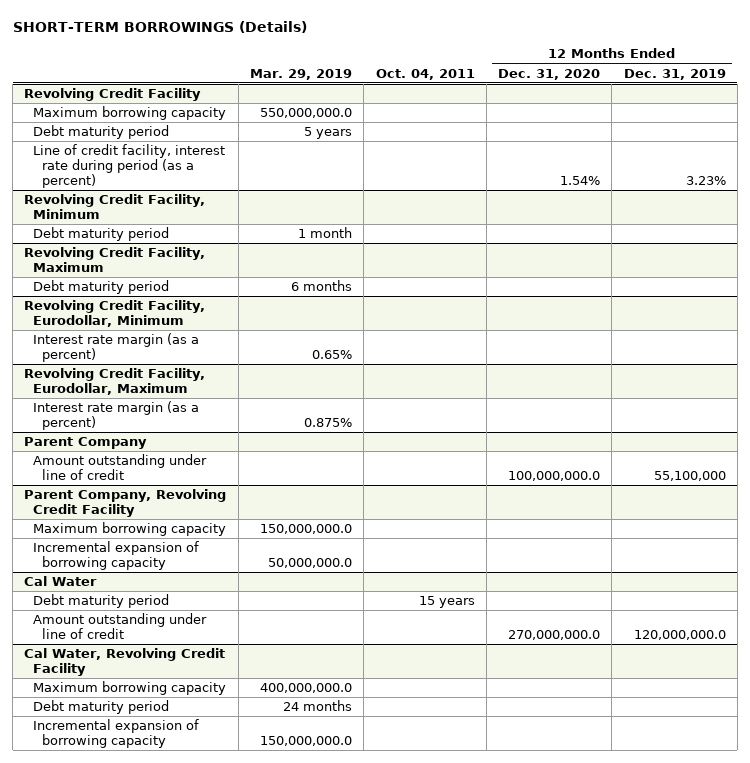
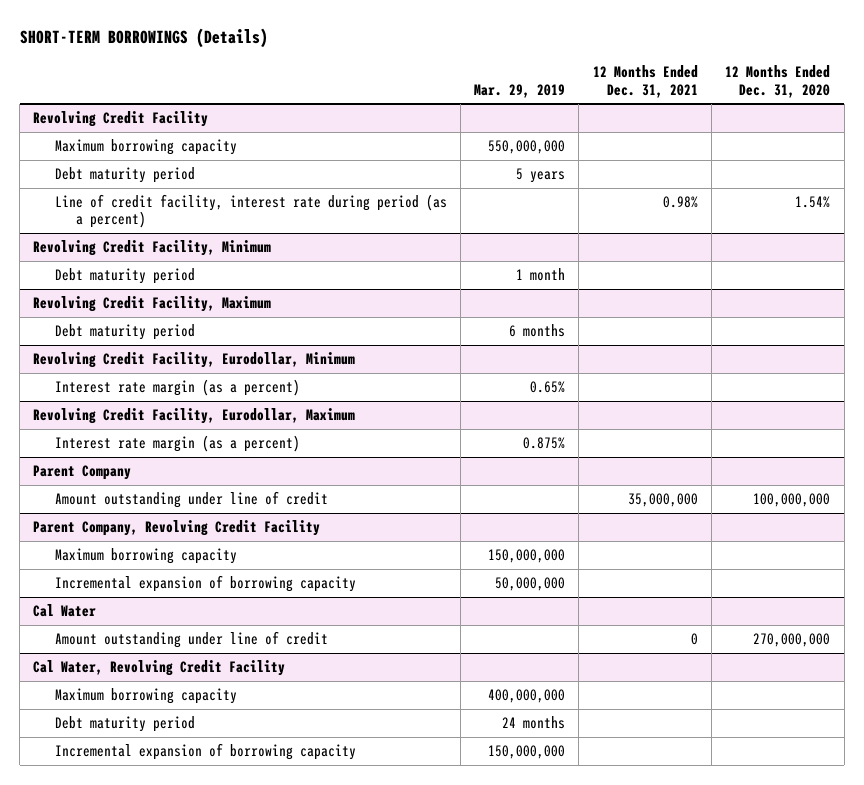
- | Mar. 29, 2019 | Oct. 04, 2011 | 12 Months Ended Dec. 31, 2020 | 12 Months Ended Dec. 31, 2019
+ | Mar. 29, 2019 | 12 Months Ended Dec. 31, 2021 | 12 Months Ended Dec. 31, 2020
@ Revolving Credit Facility
- Maximum borrowing capacity | 550,000,000.0 | | |
+ Maximum borrowing capacity | 550,000,000 | |
@ Parent Company
- Amount outstanding under line of credit | | | 100,000,000.0 | 55,100,000
+ Amount outstanding under line of credit | | 35,000,000 | 100,000,000
@ Parent Company, Revolving Credit Facility
- Maximum borrowing capacity | 150,000,000.0 | | |
- Incremental expansion of borrowing capacity | 50,000,000.0 | | |
+ Maximum borrowing capacity | 150,000,000 | |
+ Incremental expansion of borrowing capacity | 50,000,000 | |
@ Cal Water
- Debt maturity period | | 15 years | |
- Amount outstanding under line of credit | | | 270,000,000.0 | 120,000,000.0
+ Amount outstanding under line of credit | | 0 | 270,000,000
@ Cal Water, Revolving Credit Facility
- Maximum borrowing capacity | 400,000,000.0 | | |
+ Maximum borrowing capacity | 400,000,000 | |
- Incremental expansion of borrowing capacity | 150,000,000.0 | | |
+ Incremental expansion of borrowing capacity | 150,000,000 | |

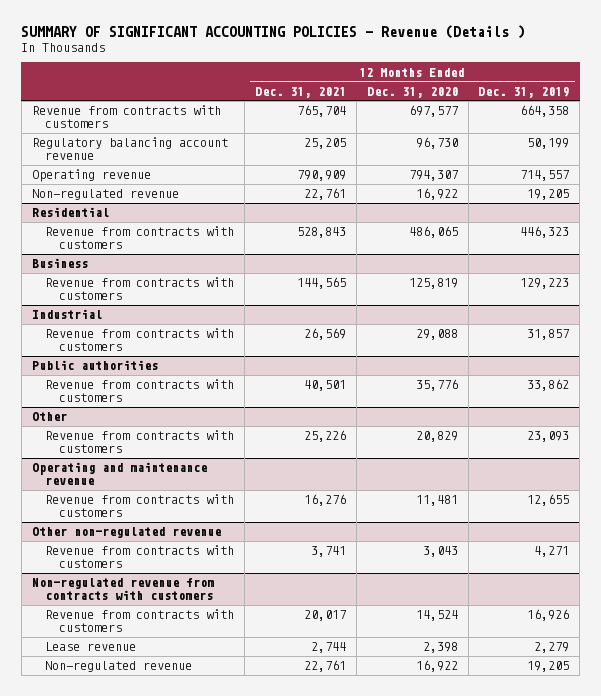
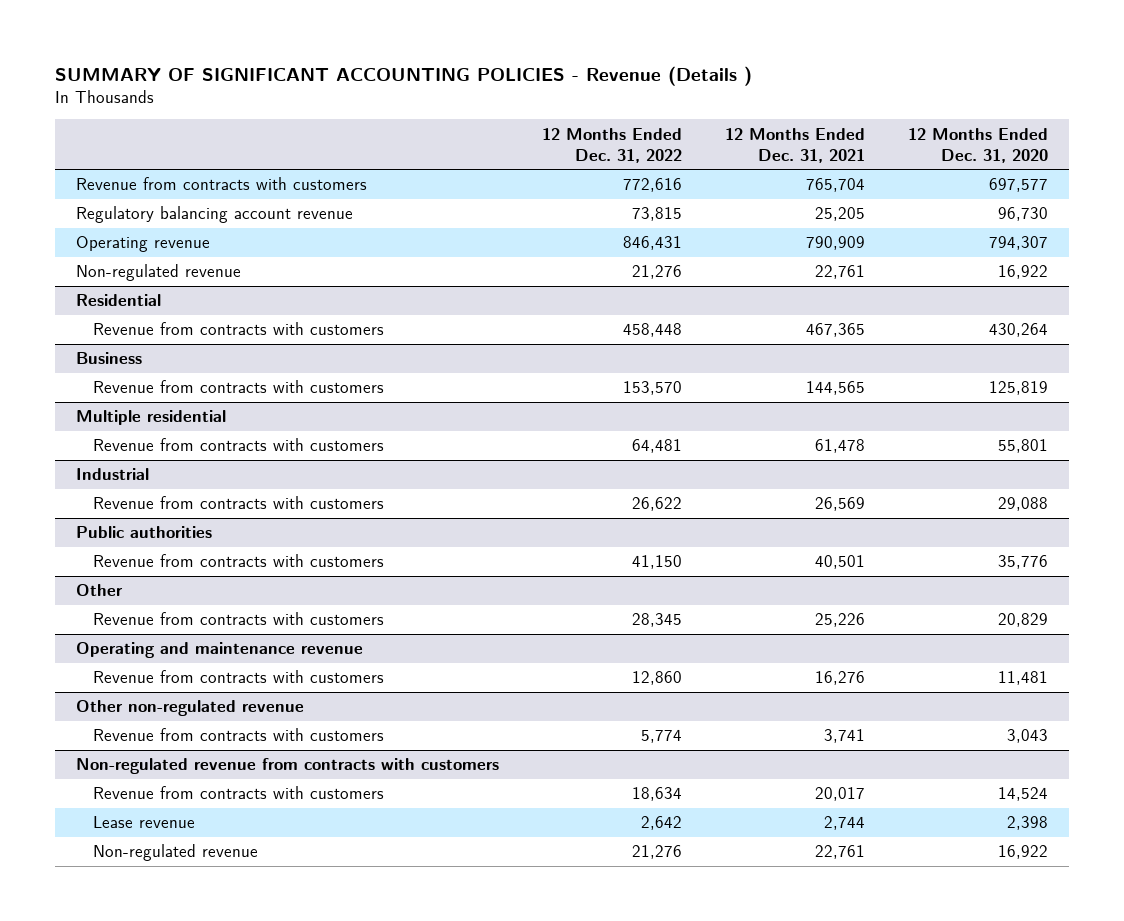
- | 12 Months Ended Dec. 31, 2021 | 12 Months Ended Dec. 31, 2020 | 12 Months Ended Dec. 31, 2019
+ | 12 Months Ended Dec. 31, 2022 | 12 Months Ended Dec. 31, 2021 | 12 Months Ended Dec. 31, 2020
@ Residential
- Revenue from contracts with customers | 528,843 | 486,065 | 446,323
+ Revenue from contracts with customers | 458,448 | 467,365 | 430,264
+ Multiple residential
+ Revenue from contracts with customers | 64,481 | 61,478 | 55,801

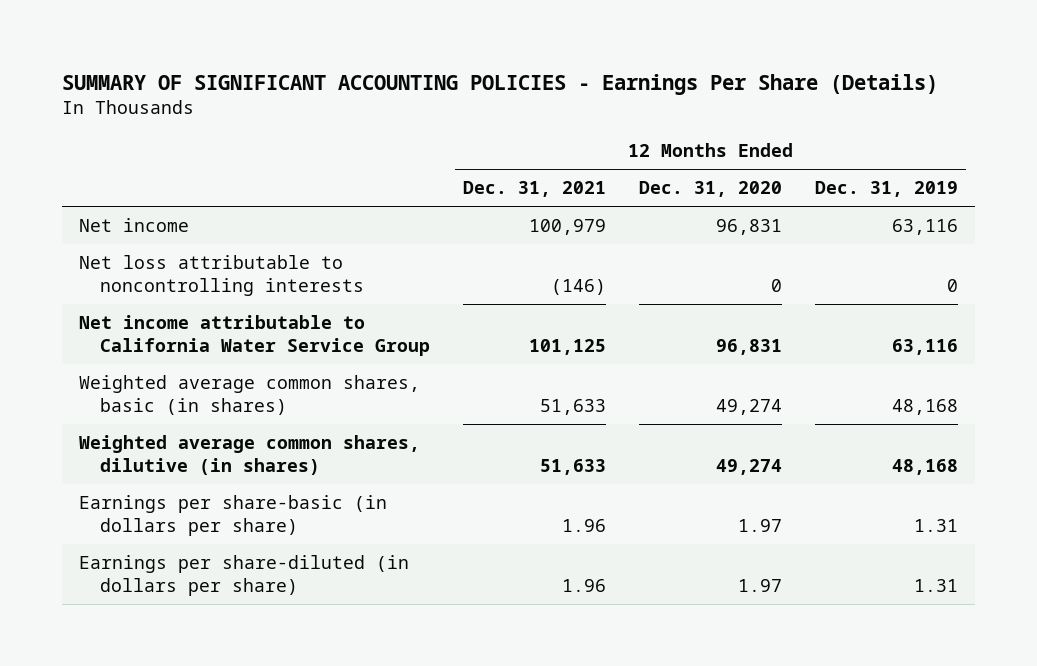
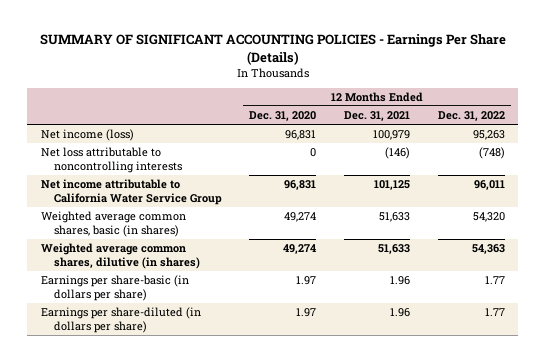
- | 12 Months Ended Dec. 31, 2021 | 12 Months Ended Dec. 31, 2020 | 12 Months Ended Dec. 31, 2019
+ | 12 Months Ended Dec. 31, 2020 | 12 Months Ended Dec. 31, 2021 | 12 Months Ended Dec. 31, 2022
- Net income | 100,979 | 96,831 | 63,116
+ Net income (loss) | 96,831 | 100,979 | 95,263

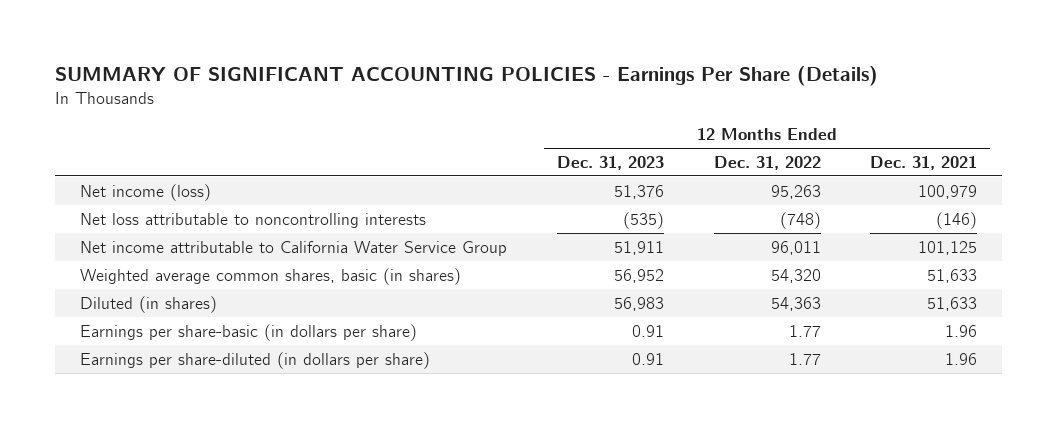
- | 12 Months Ended Dec. 31, 2020 | 12 Months Ended Dec. 31, 2021 | 12 Months Ended Dec. 31, 2022
+ | 12 Months Ended Dec. 31, 2023 | 12 Months Ended Dec. 31, 2022 | 12 Months Ended Dec. 31, 2021
- Weighted average common shares, dilutive (in shares) | 49,274 | 51,633 | 54,363
+ Diluted (in shares) | 56,983 | 54,363 | 51,633

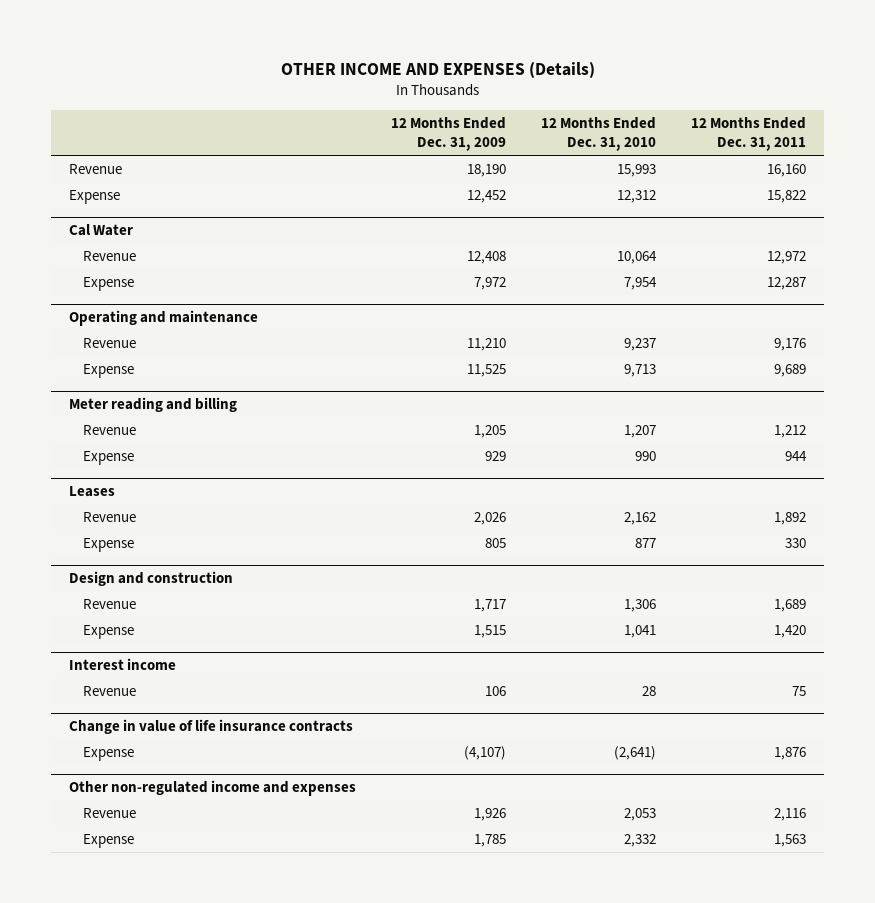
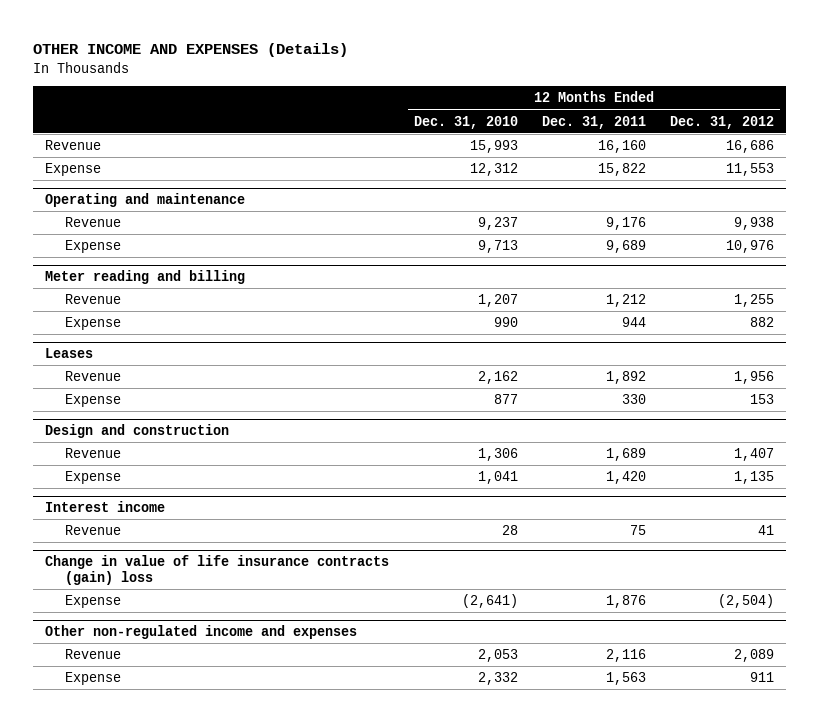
- | 12 Months Ended Dec. 31, 2009 | 12 Months Ended Dec. 31, 2010 | 12 Months Ended Dec. 31, 2011
+ | 12 Months Ended Dec. 31, 2010 | 12 Months Ended Dec. 31, 2011 | 12 Months Ended Dec. 31, 2012
- Cal Water
- Revenue | 12,408 | 10,064 | 12,972
- Expense | 7,972 | 7,954 | 12,287
- Change in value of life insurance contracts
+ Change in value of life insurance contracts (gain) loss

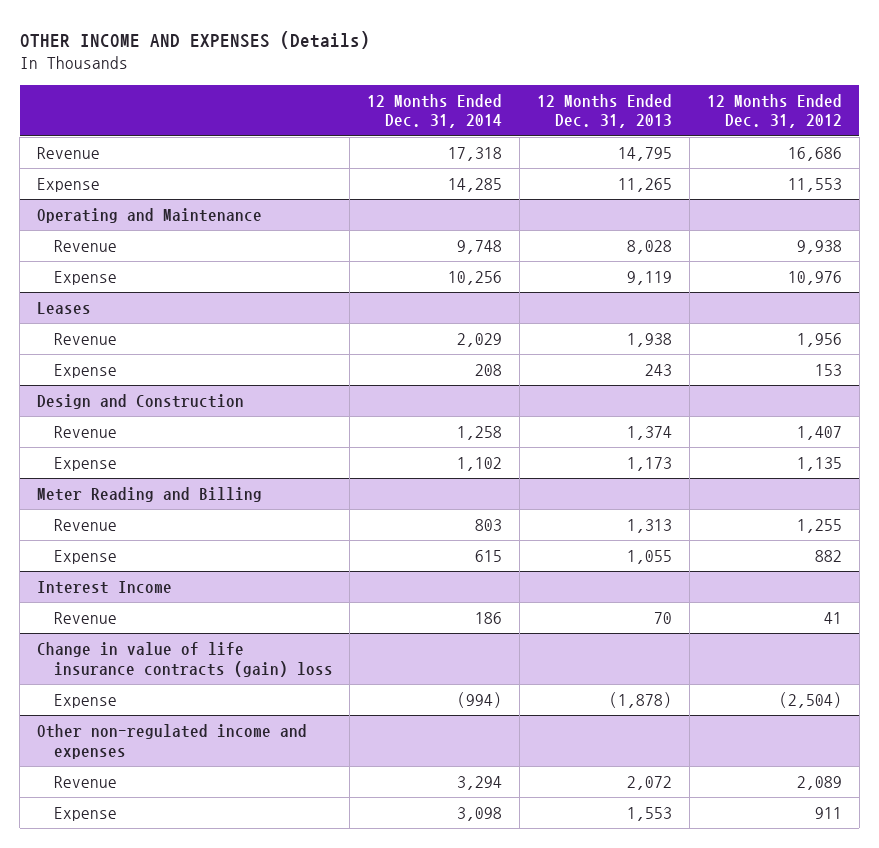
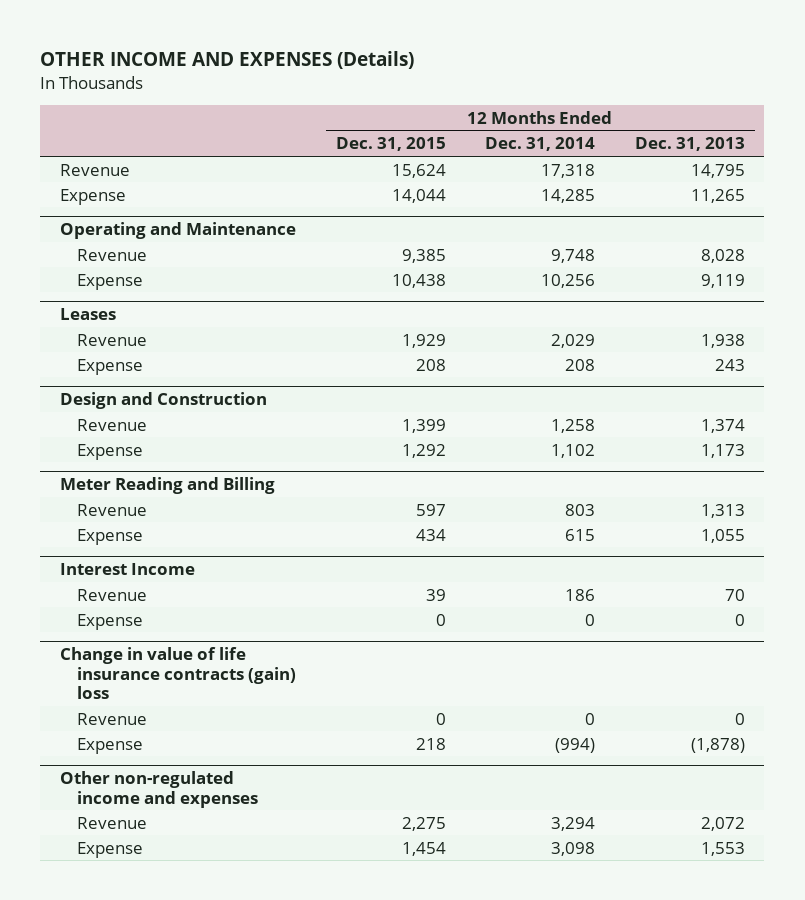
- | 12 Months Ended Dec. 31, 2014 | 12 Months Ended Dec. 31, 2013 | 12 Months Ended Dec. 31, 2012
+ | 12 Months Ended Dec. 31, 2015 | 12 Months Ended Dec. 31, 2014 | 12 Months Ended Dec. 31, 2013
@ Interest Income
+ Expense | 0 | 0 | 0
@ Change in value of life insurance contracts (gain) loss
+ Revenue | 0 | 0 | 0

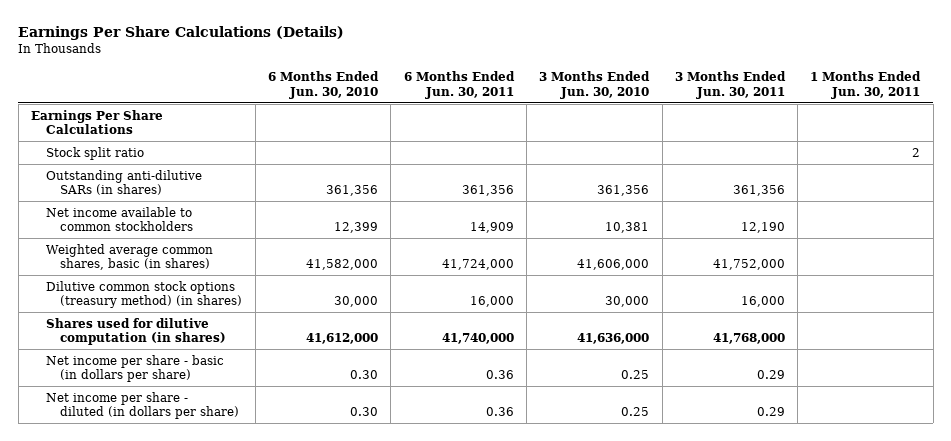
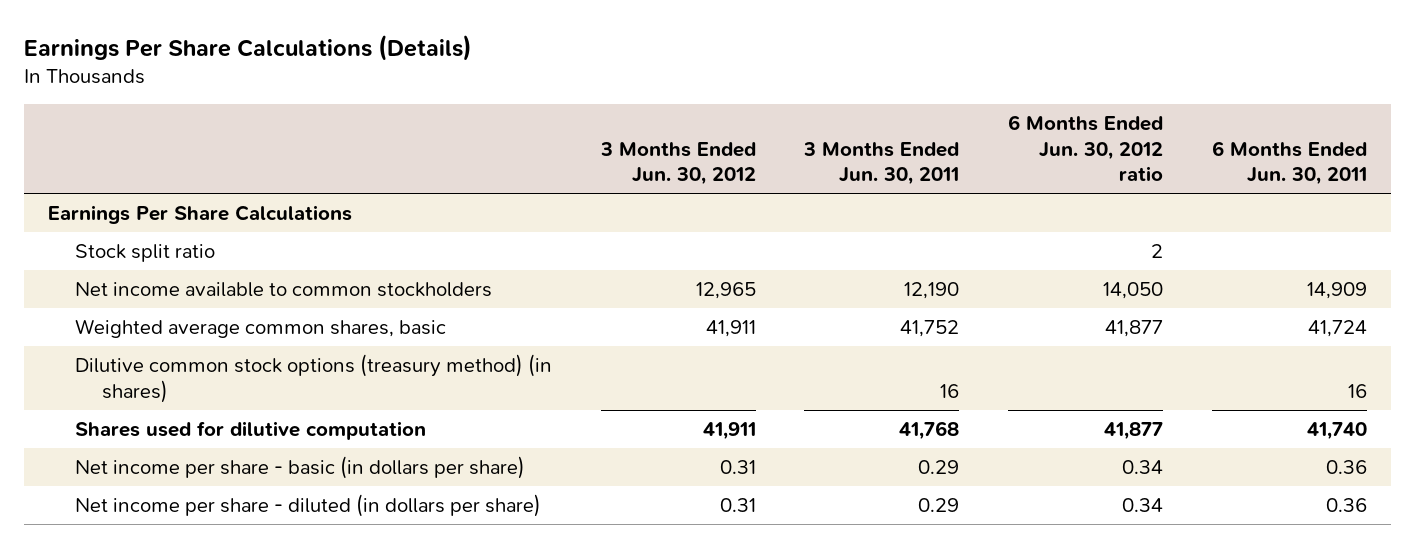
- | 6 Months Ended Jun. 30, 2010 | 6 Months Ended Jun. 30, 2011 | 3 Months Ended Jun. 30, 2010 | 3 Months Ended Jun. 30, 2011 | 1 Months Ended Jun. 30, 2011
+ | 3 Months Ended Jun. 30, 2012 | 3 Months Ended Jun. 30, 2011 | 6 Months Ended Jun. 30, 2012 ratio | 6 Months Ended Jun. 30, 2011
- Outstanding anti-dilutive SARs (in shares) | 361,356 | 361,356 | 361,356 | 361,356 |
- Weighted average common shares, basic (in shares) | 41,582,000 | 41,724,000 | 41,606,000 | 41,752,000 |
- Dilutive common stock options (treasury method) (in shares) | 30,000 | 16,000 | 30,000 | 16,000 |
- Shares used for dilutive computation (in shares) | 41,612,000 | 41,740,000 | 41,636,000 | 41,768,000 |
+ Weighted average common shares, basic | 41,911 | 41,752 | 41,877 | 41,724
+ Dilutive common stock options (treasury method) (in shares) | | 16 | | 16
+ Shares used for dilutive computation | 41,911 | 41,768 | 41,877 | 41,740

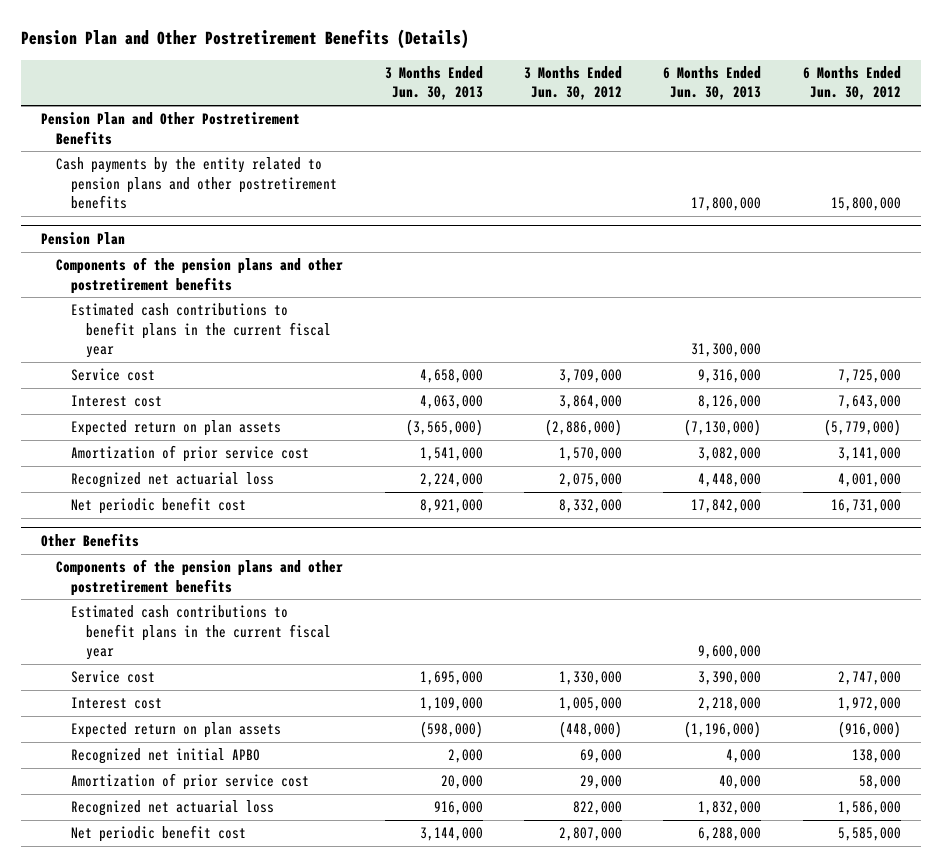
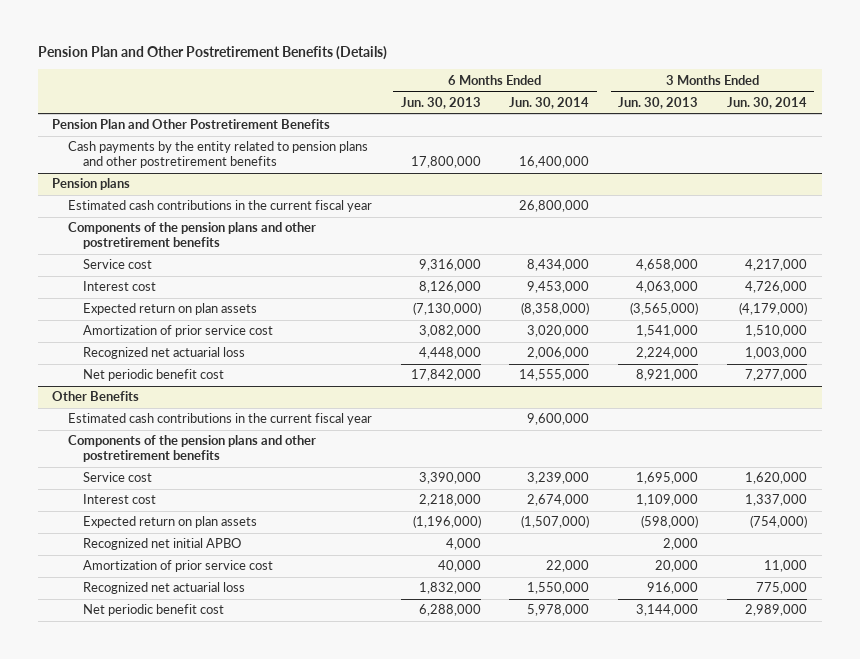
- | 3 Months Ended Jun. 30, 2013 | 3 Months Ended Jun. 30, 2012 | 6 Months Ended Jun. 30, 2013 | 6 Months Ended Jun. 30, 2012
+ | 6 Months Ended Jun. 30, 2013 | 6 Months Ended Jun. 30, 2014 | 3 Months Ended Jun. 30, 2013 | 3 Months Ended Jun. 30, 2014
- Pension Plan
+ Pension plans
+ Estimated cash contributions in the current fiscal year | | 26,800,000 | |
- Estimated cash contributions to benefit plans in the current fiscal year | | | 31,300,000 |
@ Other Benefits
+ Estimated cash contributions in the current fiscal year | | 9,600,000 | |
- Estimated cash contributions to benefit plans in the current fiscal year | | | 9,600,000 |

